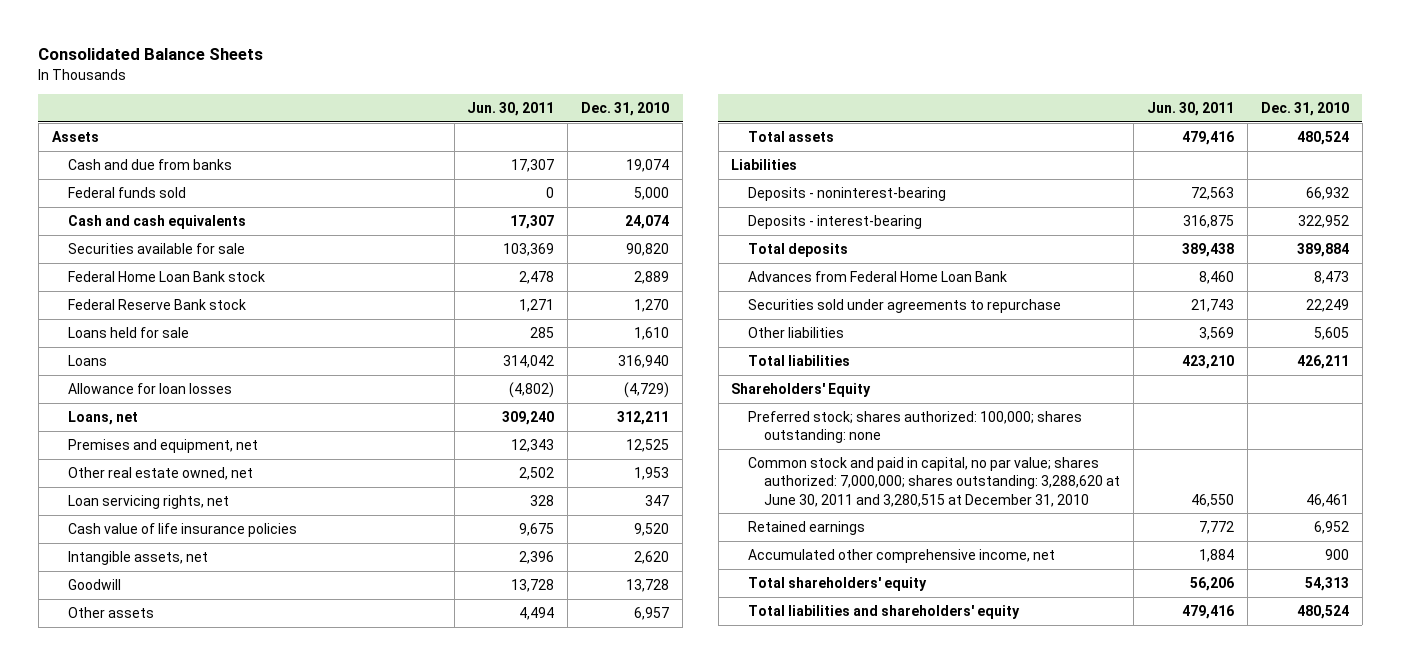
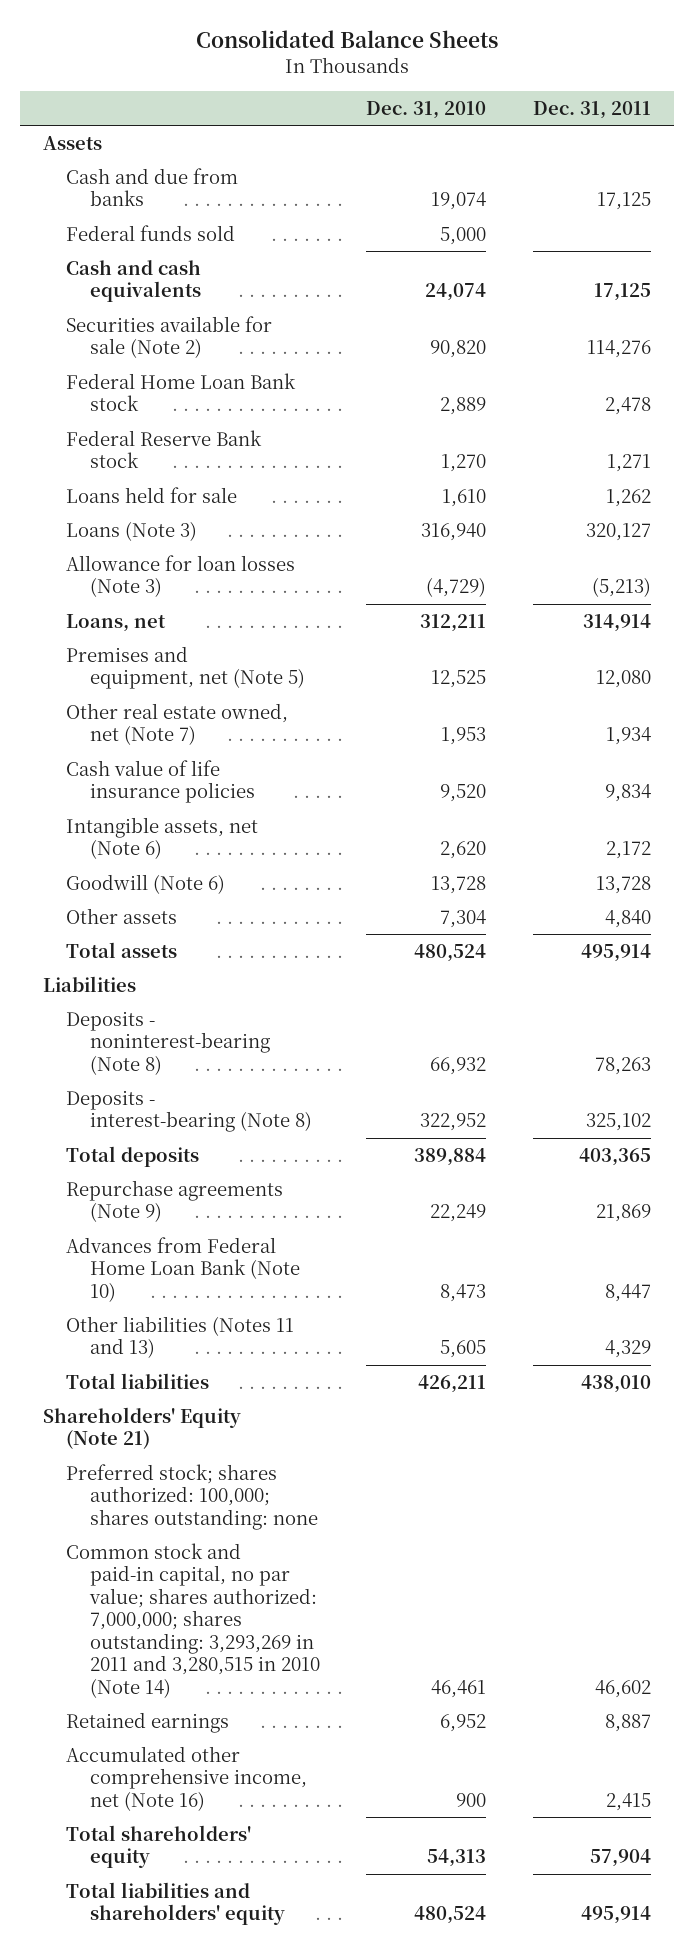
- | Jun. 30, 2011 | Dec. 31, 2010
+ | Dec. 31, 2010 | Dec. 31, 2011
- Securities available for sale | 103,369 | 90,820
+ Securities available for sale (Note 2) | 90,820 | 114,276
- Loans | 314,042 | 316,940
- Allowance for loan losses | (4,802) | (4,729)
+ Loans (Note 3) | 316,940 | 320,127
+ Allowance for loan losses (Note 3) | (4,729) | (5,213)
- Premises and equipment, net | 12,343 | 12,525
- Other real estate owned, net | 2,502 | 1,953
- Loan servicing rights, net | 328 | 347
+ Premises and equipment, net (Note 5) | 12,525 | 12,080
+ Other real estate owned, net (Note 7) | 1,953 | 1,934
- Intangible assets, net | 2,396 | 2,620
- Goodwill | 13,728 | 13,728
- Other assets | 4,494 | 6,957
+ Intangible assets, net (Note 6) | 2,620 | 2,172
+ Goodwill (Note 6) | 13,728 | 13,728
+ Other assets | 7,304 | 4,840
- Deposits - noninterest-bearing | 72,563 | 66,932
- Deposits - interest-bearing | 316,875 | 322,952
+ Deposits - noninterest-bearing (Note 8) | 66,932 | 78,263
+ Deposits - interest-bearing (Note 8) | 322,952 | 325,102
- Advances from Federal Home Loan Bank | 8,460 | 8,473
- Securities sold under agreements to repurchase | 21,743 | 22,249
- Other liabilities | 3,569 | 5,605
+ Repurchase agreements (Note 9) | 22,249 | 21,869
+ Advances from Federal Home Loan Bank (Note 10) | 8,473 | 8,447
+ Other liabilities (Notes 11 and 13) | 5,605 | 4,329
- Shareholders' Equity
+ Shareholders' Equity (Note 21)
- Common stock and paid in capital, no par value; shares authorized: 7,000,000; shares outstanding: 3,288,620 at June 30, 2011 and 3,280,515 at December 31, 2010 | 46,550 | 46,461
+ Common stock and paid-in capital, no par value; shares authorized: 7,000,000; shares outstanding: 3,293,269 in 2011 and 3,280,515 in 2010 (Note 14) | 46,461 | 46,602
- Accumulated other comprehensive income, net | 1,884 | 900
+ Accumulated other comprehensive income, net (Note 16) | 900 | 2,415

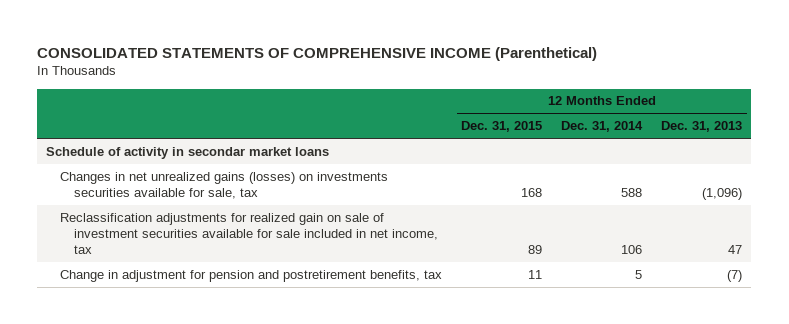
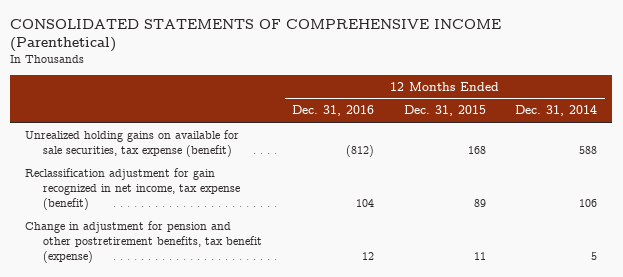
- | 12 Months Ended Dec. 31, 2015 | 12 Months Ended Dec. 31, 2014 | 12 Months Ended Dec. 31, 2013
+ | 12 Months Ended Dec. 31, 2016 | 12 Months Ended Dec. 31, 2015 | 12 Months Ended Dec. 31, 2014
- Schedule of activity in secondar market loans
- Changes in net unrealized gains (losses) on investments securities available for sale, tax | 168 | 588 | (1,096)
- Reclassification adjustments for realized gain on sale of investment securities available for sale included in net income, tax | 89 | 106 | 47
- Change in adjustment for pension and postretirement benefits, tax | 11 | 5 | (7)
+ Unrealized holding gains on available for sale securities, tax expense (benefit) | (812) | 168 | 588
+ Reclassification adjustment for gain recognized in net income, tax expense (benefit) | 104 | 89 | 106
+ Change in adjustment for pension and other postretirement benefits, tax benefit (expense) | 12 | 11 | 5

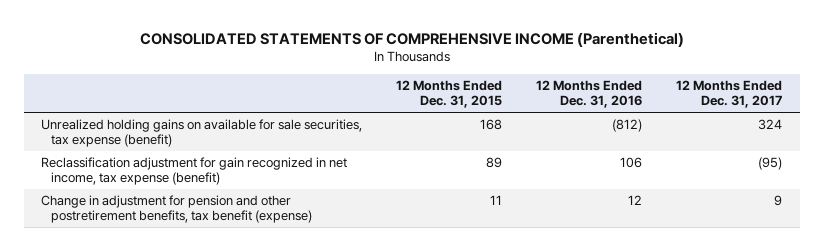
- | 12 Months Ended Dec. 31, 2016 | 12 Months Ended Dec. 31, 2015 | 12 Months Ended Dec. 31, 2014
+ | 12 Months Ended Dec. 31, 2015 | 12 Months Ended Dec. 31, 2016 | 12 Months Ended Dec. 31, 2017
- Reclassification adjustment for gain recognized in net income, tax expense (benefit) | 104 | 89 | 106
+ Reclassification adjustment for gain recognized in net income, tax expense (benefit) | 89 | 106 | (95)

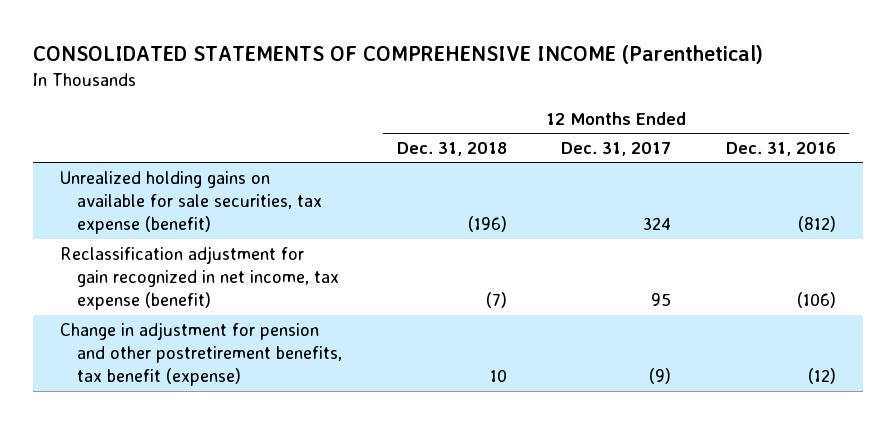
- | 12 Months Ended Dec. 31, 2015 | 12 Months Ended Dec. 31, 2016 | 12 Months Ended Dec. 31, 2017
+ | 12 Months Ended Dec. 31, 2018 | 12 Months Ended Dec. 31, 2017 | 12 Months Ended Dec. 31, 2016
- Reclassification adjustment for gain recognized in net income, tax expense (benefit) | 89 | 106 | (95)
- Change in adjustment for pension and other postretirement benefits, tax benefit (expense) | 11 | 12 | 9
+ Reclassification adjustment for gain recognized in net income, tax expense (benefit) | (7) | 95 | (106)
+ Change in adjustment for pension and other postretirement benefits, tax benefit (expense) | 10 | (9) | (12)

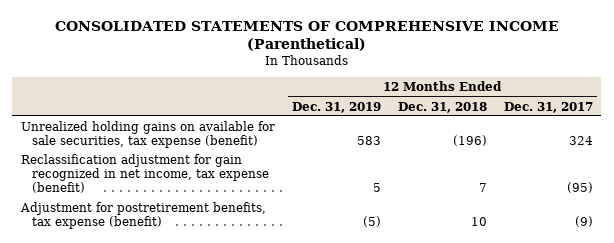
- | 12 Months Ended Dec. 31, 2018 | 12 Months Ended Dec. 31, 2017 | 12 Months Ended Dec. 31, 2016
+ | 12 Months Ended Dec. 31, 2019 | 12 Months Ended Dec. 31, 2018 | 12 Months Ended Dec. 31, 2017
- Reclassification adjustment for gain recognized in net income, tax expense (benefit) | (7) | 95 | (106)
- Change in adjustment for pension and other postretirement benefits, tax benefit (expense) | 10 | (9) | (12)
+ Reclassification adjustment for gain recognized in net income, tax expense (benefit) | 5 | 7 | (95)
+ Adjustment for postretirement benefits, tax expense (benefit) | (5) | 10 | (9)

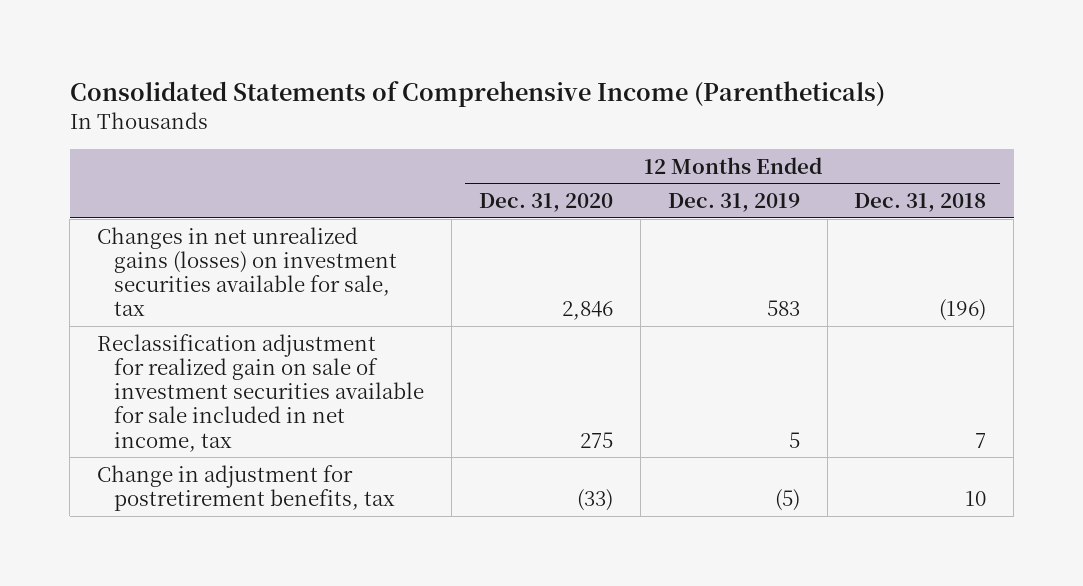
- CONSOLIDATED STATEMENTS OF COMPREHENSIVE INCOME (Parenthetical)
+ Consolidated Statements of Comprehensive Income (Parentheticals)
- | 12 Months Ended Dec. 31, 2019 | 12 Months Ended Dec. 31, 2018 | 12 Months Ended Dec. 31, 2017
+ | 12 Months Ended Dec. 31, 2020 | 12 Months Ended Dec. 31, 2019 | 12 Months Ended Dec. 31, 2018
- Unrealized holding gains on available for sale securities, tax expense (benefit) | 583 | (196) | 324
- Reclassification adjustment for gain recognized in net income, tax expense (benefit) | 5 | 7 | (95)
- Adjustment for postretirement benefits, tax expense (benefit) | (5) | 10 | (9)
+ Changes in net unrealized gains (losses) on investment securities available for sale, tax | 2,846 | 583 | (196)
+ Reclassification adjustment for realized gain on sale of investment securities available for sale included in net income, tax | 275 | 5 | 7
+ Change in adjustment for postretirement benefits, tax | (33) | (5) | 10

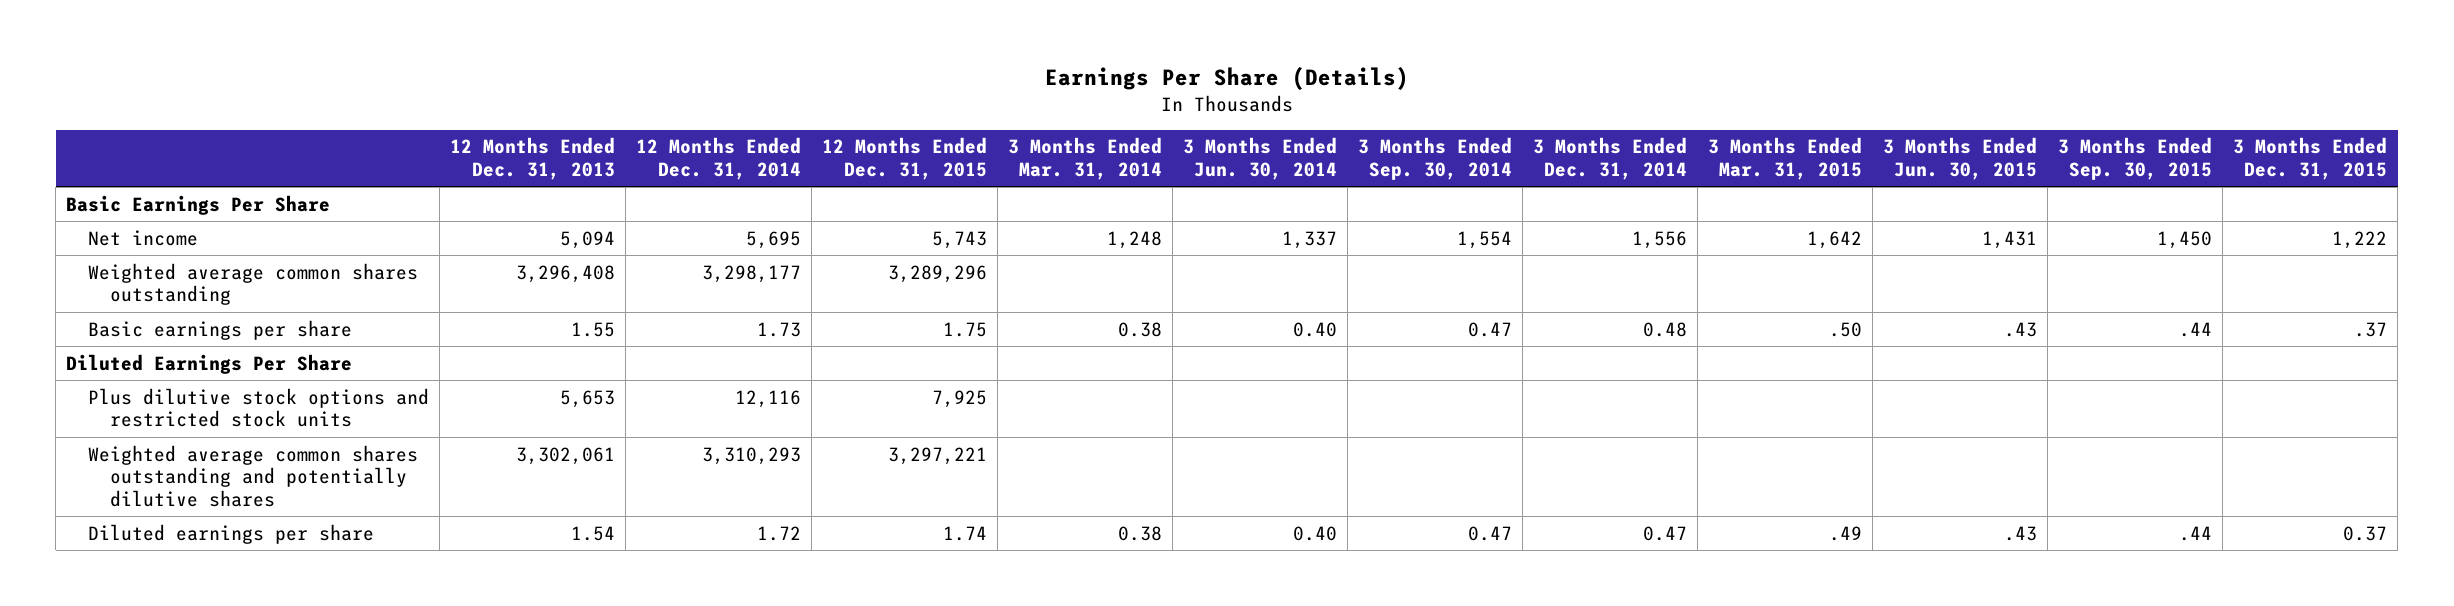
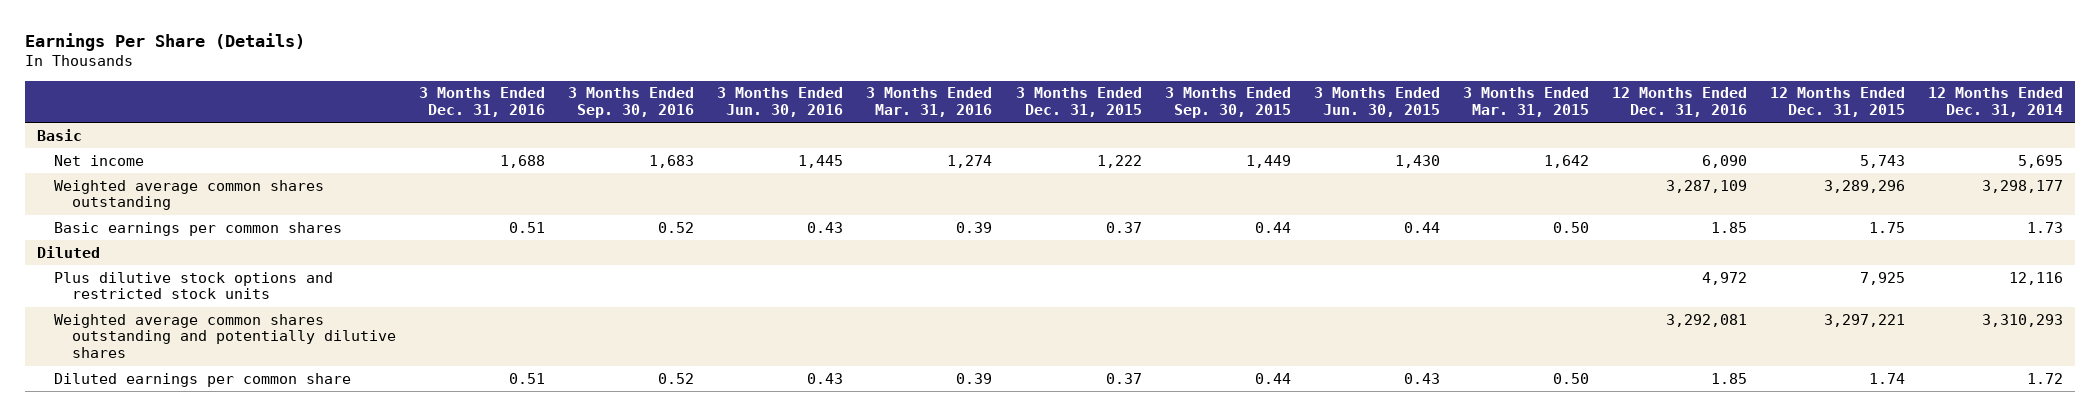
- | 12 Months Ended Dec. 31, 2013 | 12 Months Ended Dec. 31, 2014 | 12 Months Ended Dec. 31, 2015 | 3 Months Ended Mar. 31, 2014 | 3 Months Ended Jun. 30, 2014 | 3 Months Ended Sep. 30, 2014 | 3 Months Ended Dec. 31, 2014 | 3 Months Ended Mar. 31, 2015 | 3 Months Ended Jun. 30, 2015 | 3 Months Ended Sep. 30, 2015 | 3 Months Ended Dec. 31, 2015
+ | 3 Months Ended Dec. 31, 2016 | 3 Months Ended Sep. 30, 2016 | 3 Months Ended Jun. 30, 2016 | 3 Months Ended Mar. 31, 2016 | 3 Months Ended Dec. 31, 2015 | 3 Months Ended Sep. 30, 2015 | 3 Months Ended Jun. 30, 2015 | 3 Months Ended Mar. 31, 2015 | 12 Months Ended Dec. 31, 2016 | 12 Months Ended Dec. 31, 2015 | 12 Months Ended Dec. 31, 2014
- Basic Earnings Per Share
- Net income | 5,094 | 5,695 | 5,743 | 1,248 | 1,337 | 1,554 | 1,556 | 1,642 | 1,431 | 1,450 | 1,222
+ Basic
+ Net income | 1,688 | 1,683 | 1,445 | 1,274 | 1,222 | 1,449 | 1,430 | 1,642 | 6,090 | 5,743 | 5,695
- Basic earnings per share | 1.55 | 1.73 | 1.75 | 0.38 | 0.40 | 0.47 | 0.48 | .50 | .43 | .44 | .37
- Diluted Earnings Per Share
+ Basic earnings per common shares | 0.51 | 0.52 | 0.43 | 0.39 | 0.37 | 0.44 | 0.44 | 0.50 | 1.85 | 1.75 | 1.73
+ Diluted
- Diluted earnings per share | 1.54 | 1.72 | 1.74 | 0.38 | 0.40 | 0.47 | 0.47 | .49 | .43 | .44 | 0.37
+ Diluted earnings per common share | 0.51 | 0.52 | 0.43 | 0.39 | 0.37 | 0.44 | 0.43 | 0.50 | 1.85 | 1.74 | 1.72

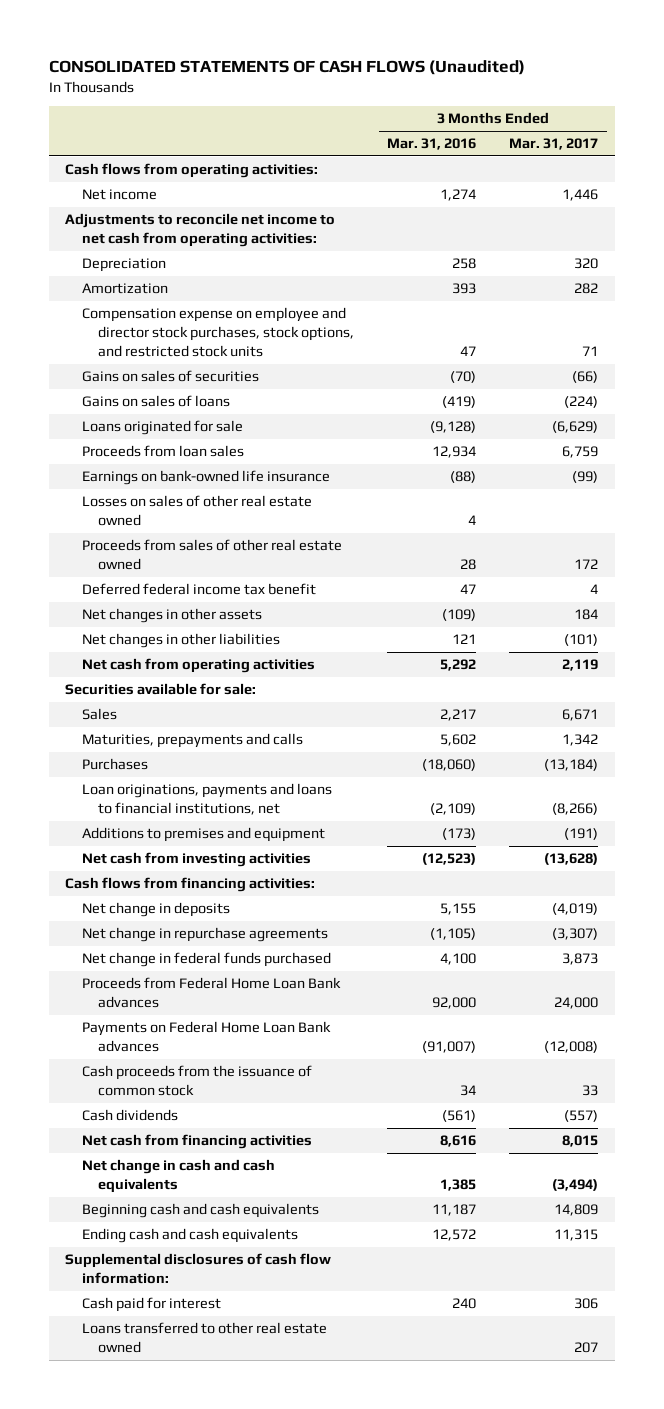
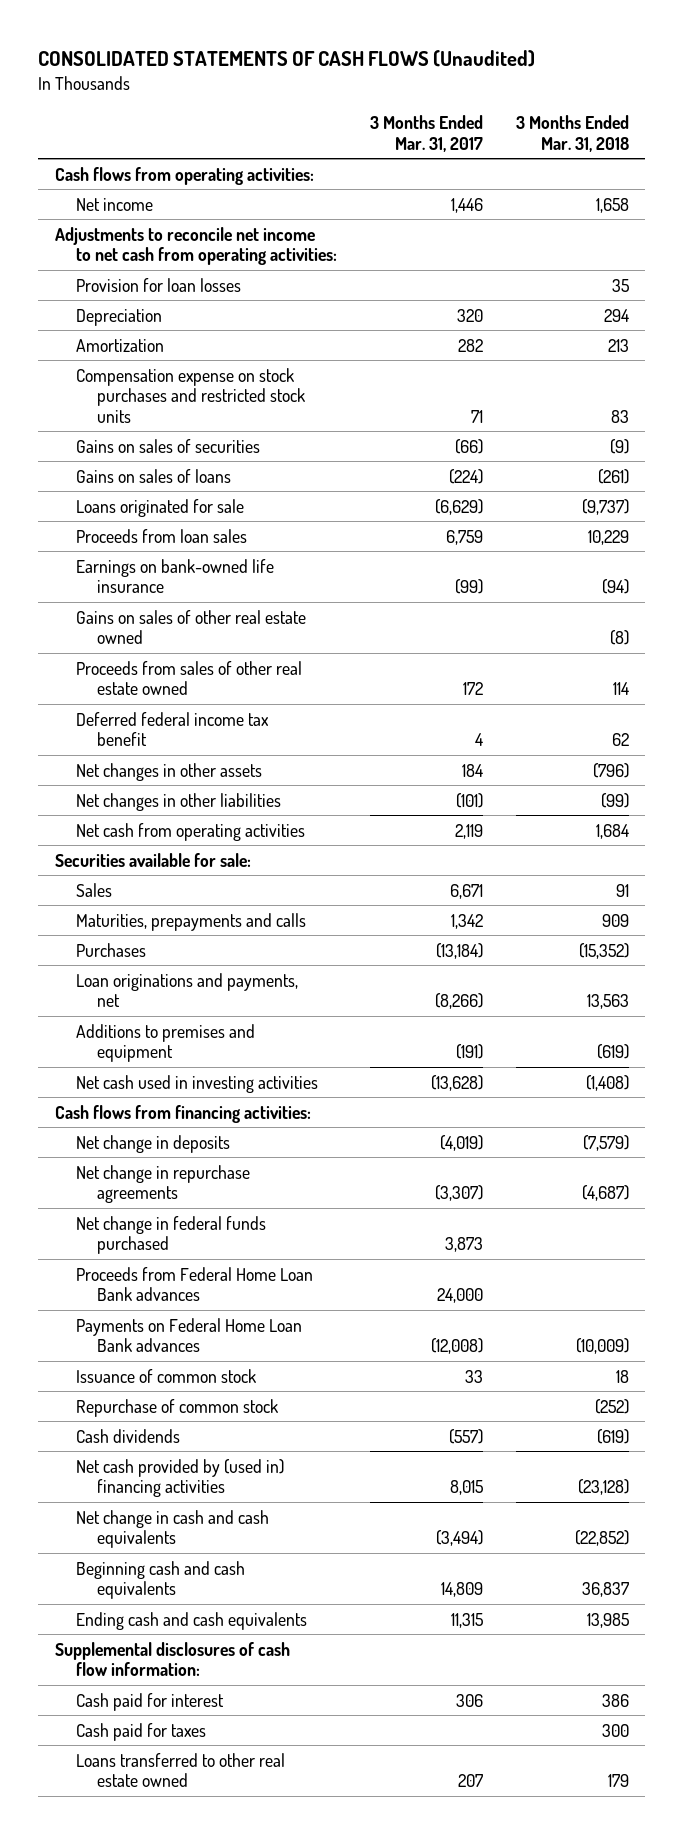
- | 3 Months Ended Mar. 31, 2016 | 3 Months Ended Mar. 31, 2017
+ | 3 Months Ended Mar. 31, 2017 | 3 Months Ended Mar. 31, 2018
+ Provision for loan losses | | 35
- Compensation expense on employee and director stock purchases, stock options, and restricted stock units | 47 | 71
+ Compensation expense on stock purchases and restricted stock units | 71 | 83
- Losses on sales of other real estate owned | 4 |
+ Gains on sales of other real estate owned | | (8)
- Loan originations, payments and loans to financial institutions, net | (2,109) | (8,266)
+ Loan originations and payments, net | (8,266) | 13,563
- Net cash from investing activities | (12,523) | (13,628)
+ Net cash used in investing activities | (13,628) | (1,408)
- Cash proceeds from the issuance of common stock | 34 | 33
+ Issuance of common stock | 33 | 18
+ Repurchase of common stock | | (252)
- Net cash from financing activities | 8,616 | 8,015
+ Net cash provided by (used in) financing activities | 8,015 | (23,128)
+ Cash paid for taxes | | 300

